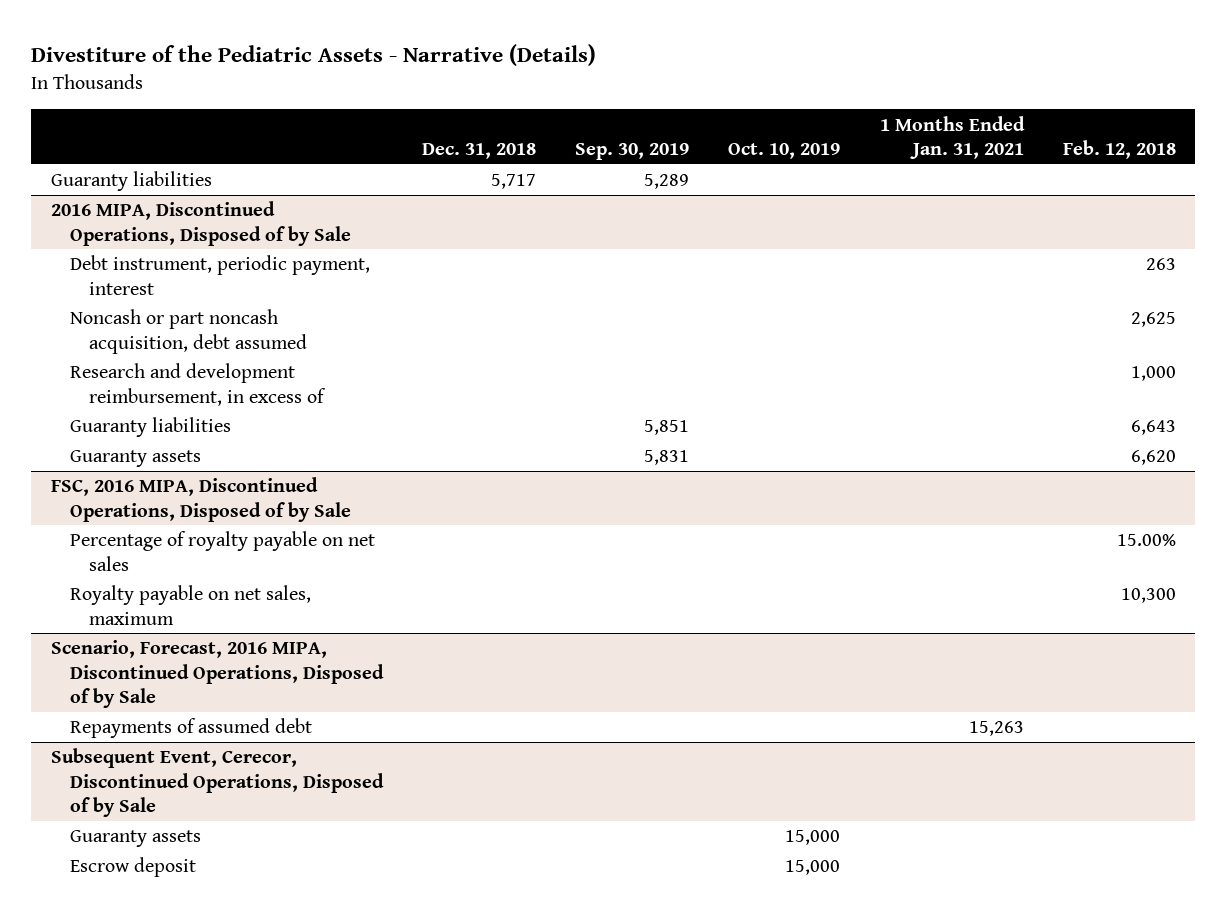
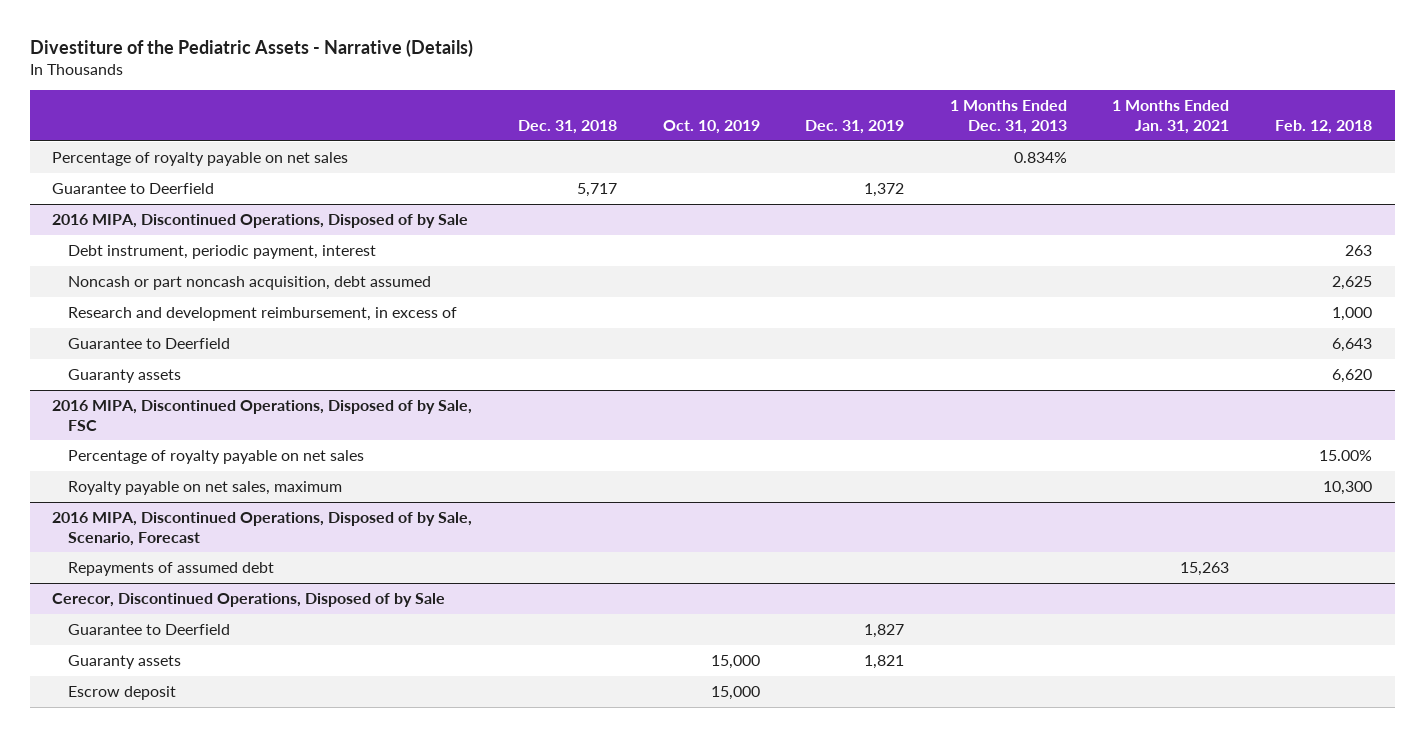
- | Dec. 31, 2018 | Sep. 30, 2019 | Oct. 10, 2019 | 1 Months Ended Jan. 31, 2021 | Feb. 12, 2018
+ | Dec. 31, 2018 | Oct. 10, 2019 | Dec. 31, 2019 | 1 Months Ended Dec. 31, 2013 | 1 Months Ended Jan. 31, 2021 | Feb. 12, 2018
- Guaranty liabilities | 5,717 | 5,289 | | |
+ Percentage of royalty payable on net sales | | | | 0.834% | |
+ Guarantee to Deerfield | 5,717 | | 1,372 | | |
@ 2016 MIPA, Discontinued Operations, Disposed of by Sale
- Guaranty liabilities | | 5,851 | | | 6,643
+ Guarantee to Deerfield | | | | | | 6,643
- FSC, 2016 MIPA, Discontinued Operations, Disposed of by Sale
+ 2016 MIPA, Discontinued Operations, Disposed of by Sale, FSC
- Scenario, Forecast, 2016 MIPA, Discontinued Operations, Disposed of by Sale
+ 2016 MIPA, Discontinued Operations, Disposed of by Sale, Scenario, Forecast
- Subsequent Event, Cerecor, Discontinued Operations, Disposed of by Sale
+ Cerecor, Discontinued Operations, Disposed of by Sale
+ Guarantee to Deerfield | | | 1,827 | | |

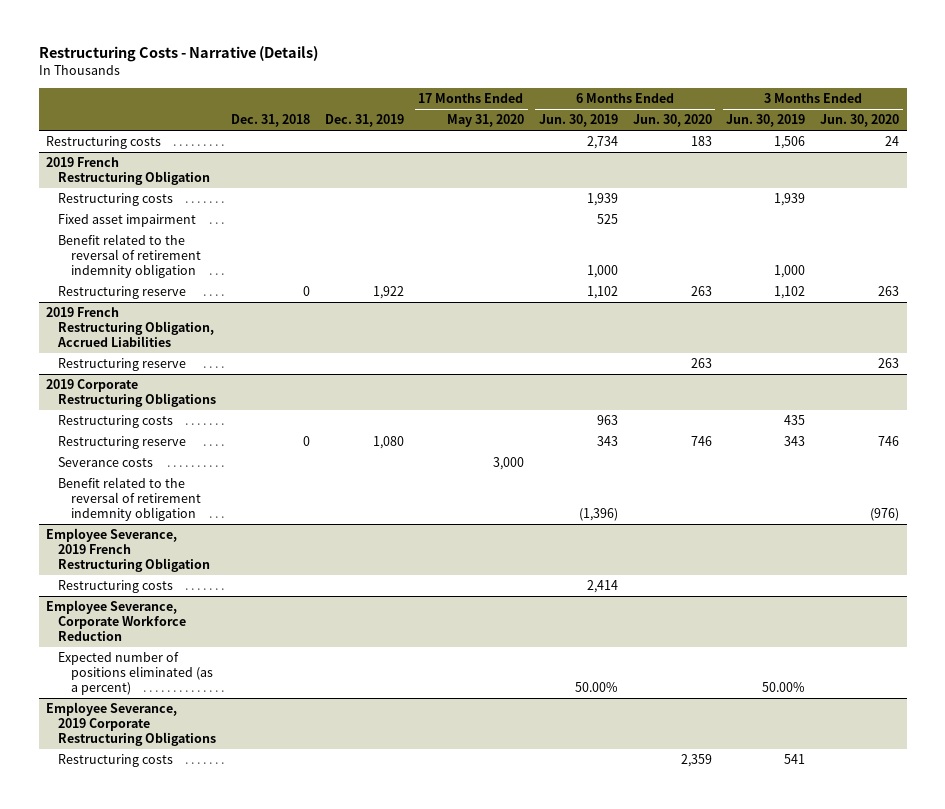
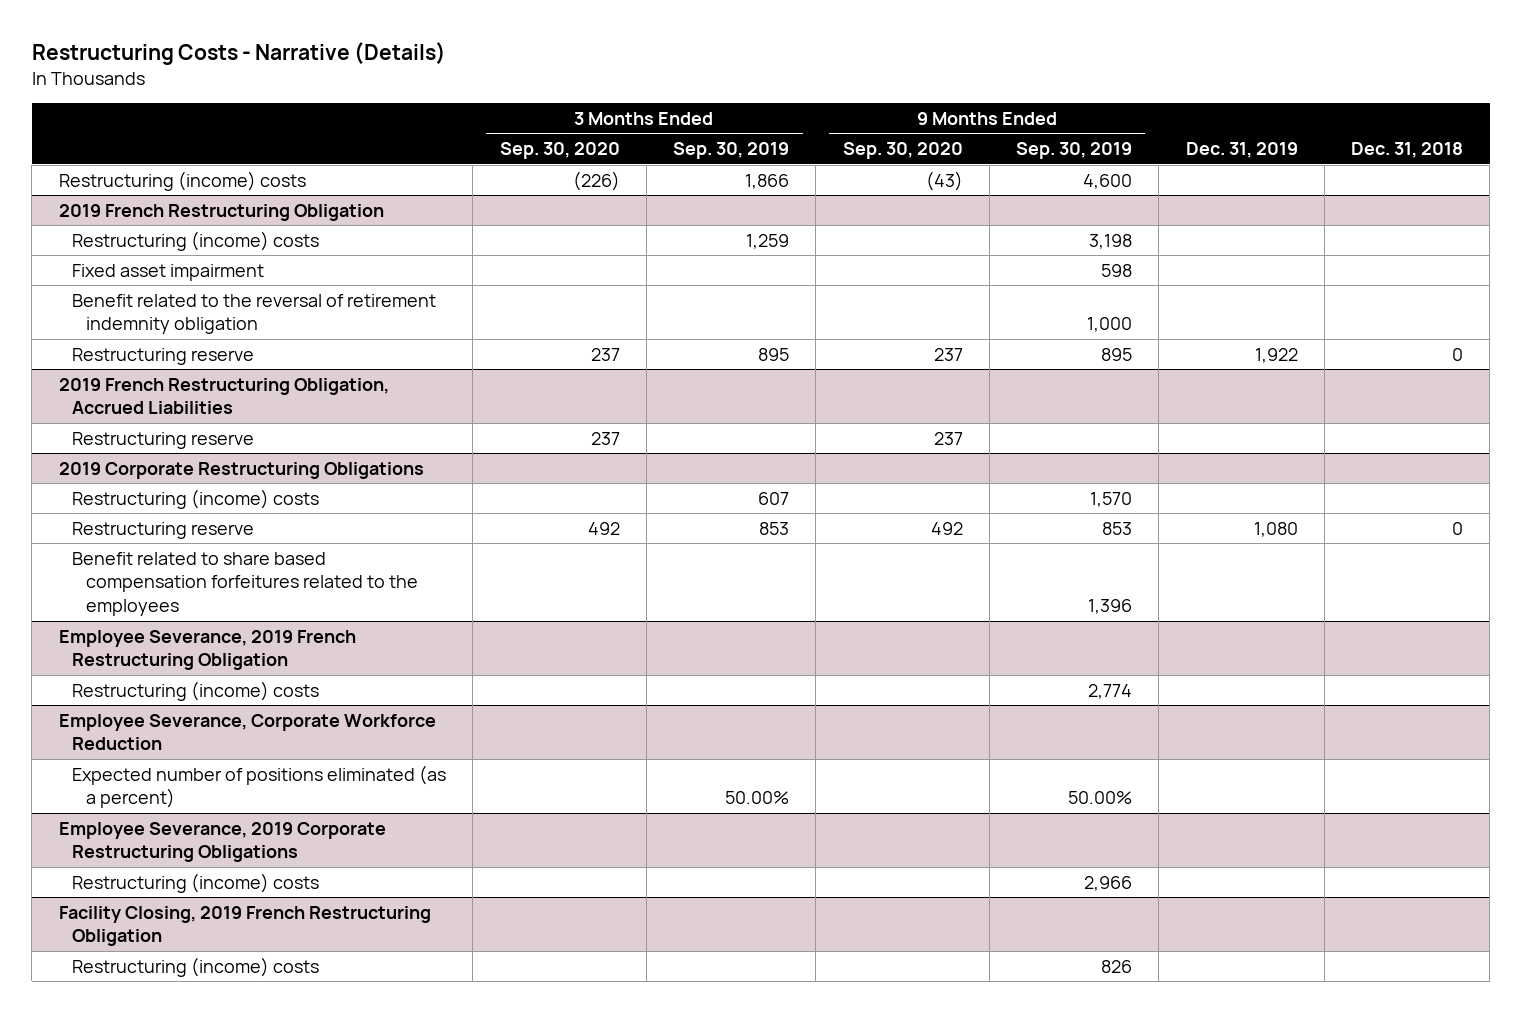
- | Dec. 31, 2018 | Dec. 31, 2019 | 17 Months Ended May 31, 2020 | 6 Months Ended Jun. 30, 2019 | 6 Months Ended Jun. 30, 2020 | 3 Months Ended Jun. 30, 2019 | 3 Months Ended Jun. 30, 2020
+ | 3 Months Ended Sep. 30, 2020 | 3 Months Ended Sep. 30, 2019 | 9 Months Ended Sep. 30, 2020 | 9 Months Ended Sep. 30, 2019 | Dec. 31, 2019 | Dec. 31, 2018
- Restructuring costs | | | | 2,734 | 183 | 1,506 | 24
+ Restructuring (income) costs | (226) | 1,866 | (43) | 4,600 | |
@ 2019 French Restructuring Obligation
- Restructuring costs | | | | 1,939 | | 1,939 |
+ Restructuring (income) costs | | 1,259 | | 3,198 | |
@ 2019 Corporate Restructuring Obligations
- Restructuring costs | | | | 963 | | 435 |
+ Restructuring (income) costs | | 607 | | 1,570 | |
- Severance costs | | | 3,000 | | | |
- Benefit related to the reversal of retirement indemnity obligation | | | | (1,396) | | | (976)
+ Benefit related to share based compensation forfeitures related to the employees | | | | 1,396 | |
@ Employee Severance, 2019 French Restructuring Obligation
- Restructuring costs | | | | 2,414 | | |
+ Restructuring (income) costs | | | | 2,774 | |
@ Employee Severance, 2019 Corporate Restructuring Obligations
- Restructuring costs | | | | | 2,359 | 541 |
+ Restructuring (income) costs | | | | 2,966 | |
+ Facility Closing, 2019 French Restructuring Obligation
+ Restructuring (income) costs | | | | 826 | |

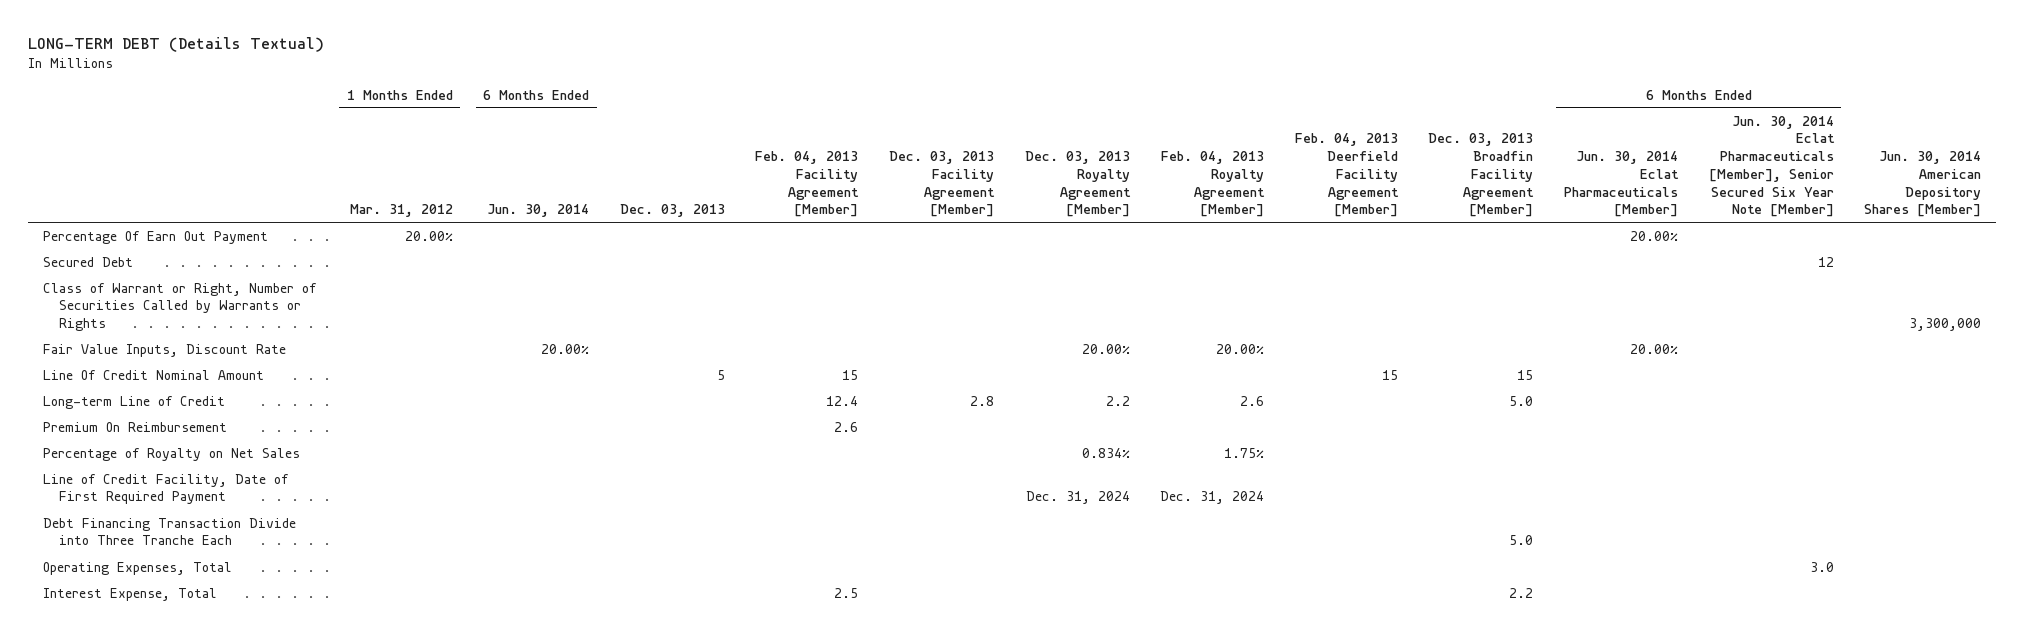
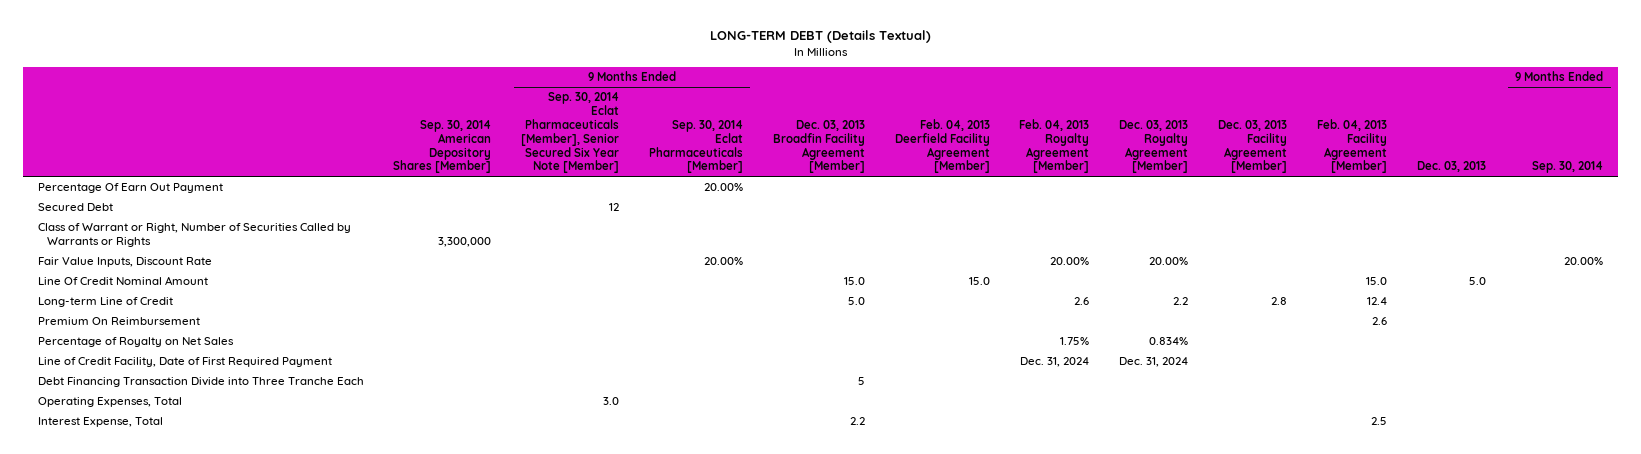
- | 1 Months Ended Mar. 31, 2012 | 6 Months Ended Jun. 30, 2014 | Dec. 03, 2013 | Feb. 04, 2013 Facility Agreement [Member] | Dec. 03, 2013 Facility Agreement [Member] | Dec. 03, 2013 Royalty Agreement [Member] | Feb. 04, 2013 Royalty Agreement [Member] | Feb. 04, 2013 Deerfield Facility Agreement [Member] | Dec. 03, 2013 Broadfin Facility Agreement [Member] | 6 Months Ended Jun. 30, 2014 Eclat Pharmaceuticals [Member] | 6 Months Ended Jun. 30, 2014 Eclat Pharmaceuticals [Member], Senior Secured Six Year Note [Member] | Jun. 30, 2014 American Depository Shares [Member]
+ | Sep. 30, 2014 American Depository Shares [Member] | 9 Months Ended Sep. 30, 2014 Eclat Pharmaceuticals [Member], Senior Secured Six Year Note [Member] | 9 Months Ended Sep. 30, 2014 Eclat Pharmaceuticals [Member] | Dec. 03, 2013 Broadfin Facility Agreement [Member] | Feb. 04, 2013 Deerfield Facility Agreement [Member] | Feb. 04, 2013 Royalty Agreement [Member] | Dec. 03, 2013 Royalty Agreement [Member] | Dec. 03, 2013 Facility Agreement [Member] | Feb. 04, 2013 Facility Agreement [Member] | Dec. 03, 2013 | 9 Months Ended Sep. 30, 2014
- Line Of Credit Nominal Amount | | | 5 | 15 | | | | 15 | 15 | | |
+ Line Of Credit Nominal Amount | | | | 15.0 | 15.0 | | | | 15.0 | 5.0 |
- Debt Financing Transaction Divide into Three Tranche Each | | | | | | | | | 5.0 | | |
+ Debt Financing Transaction Divide into Three Tranche Each | | | | 5 | | | | | | |

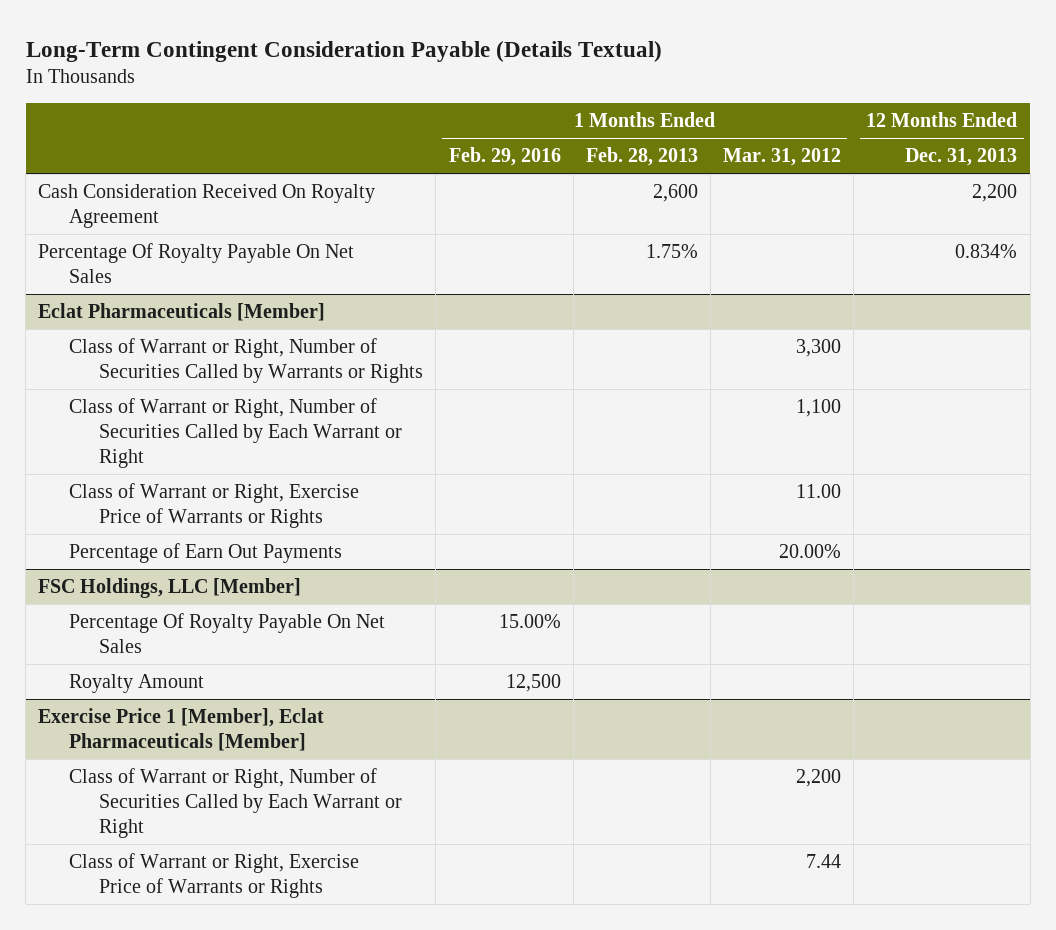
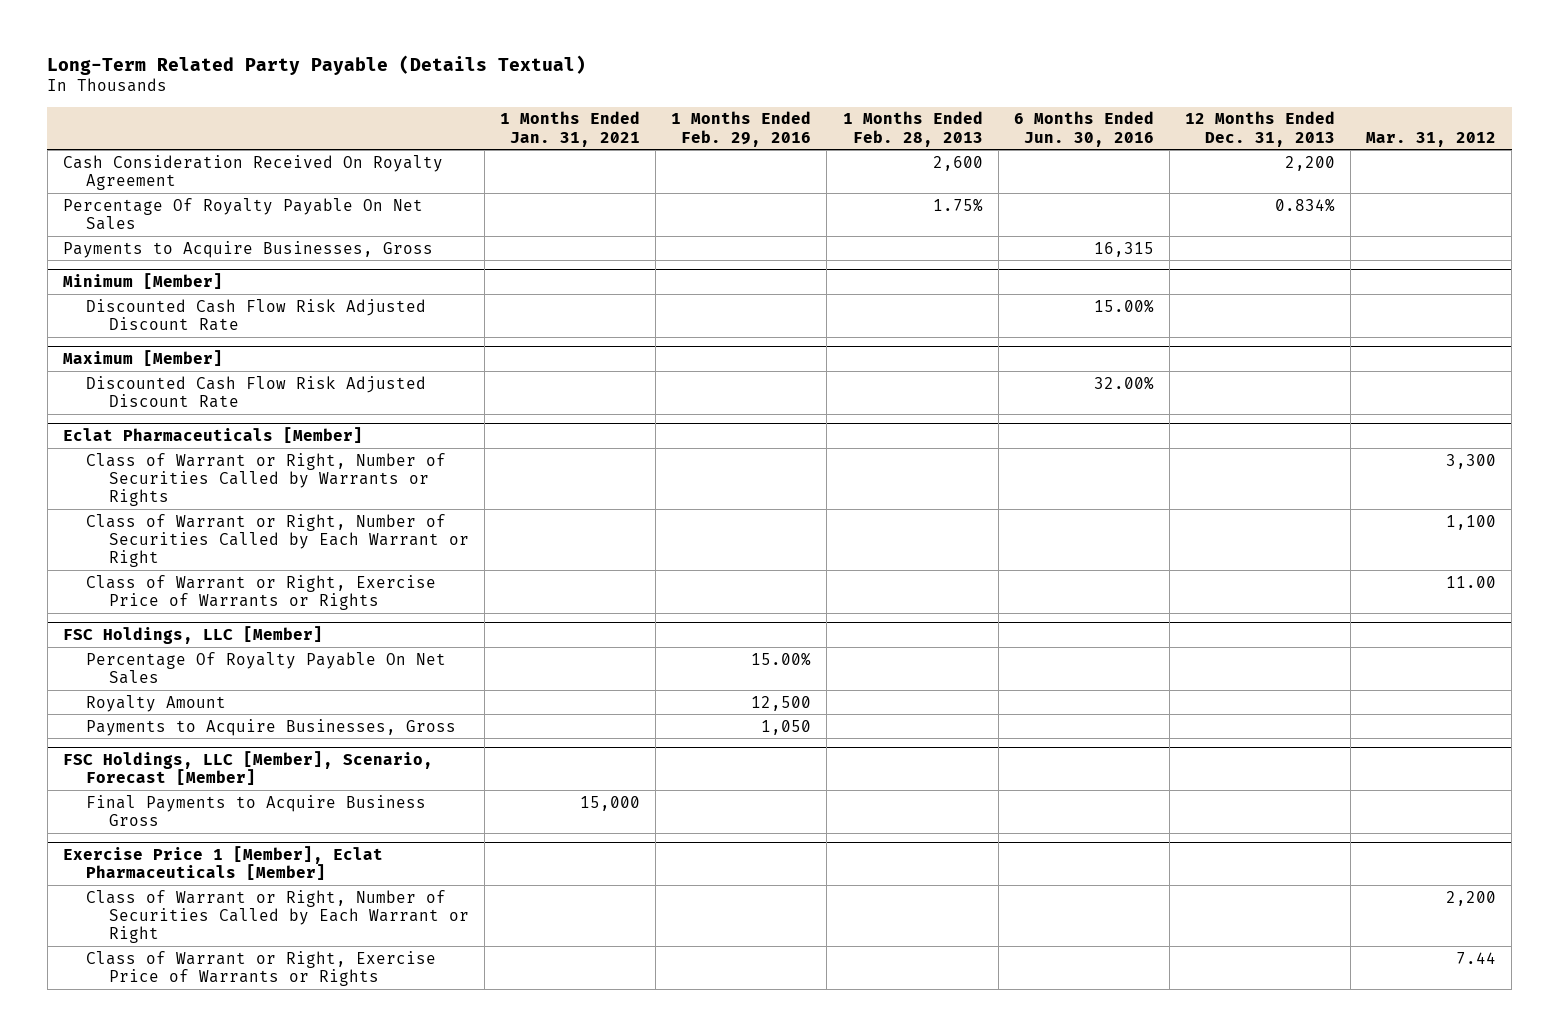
- Long-Term Contingent Consideration Payable (Details Textual)
+ Long-Term Related Party Payable (Details Textual)
- | 1 Months Ended Feb. 29, 2016 | 1 Months Ended Feb. 28, 2013 | 1 Months Ended Mar. 31, 2012 | 12 Months Ended Dec. 31, 2013
+ | 1 Months Ended Jan. 31, 2021 | 1 Months Ended Feb. 29, 2016 | 1 Months Ended Feb. 28, 2013 | 6 Months Ended Jun. 30, 2016 | 12 Months Ended Dec. 31, 2013 | Mar. 31, 2012
+ Payments to Acquire Businesses, Gross | | | | 16,315 | |
+ Minimum [Member]
+ Discounted Cash Flow Risk Adjusted Discount Rate | | | | 15.00% | |
+ Maximum [Member]
+ Discounted Cash Flow Risk Adjusted Discount Rate | | | | 32.00% | |
@ Eclat Pharmaceuticals [Member]
- Percentage of Earn Out Payments | | | 20.00% |
@ FSC Holdings, LLC [Member]
+ Payments to Acquire Businesses, Gross | | 1,050 | | | |
+ FSC Holdings, LLC [Member], Scenario, Forecast [Member]
+ Final Payments to Acquire Business Gross | 15,000 | | | | |

